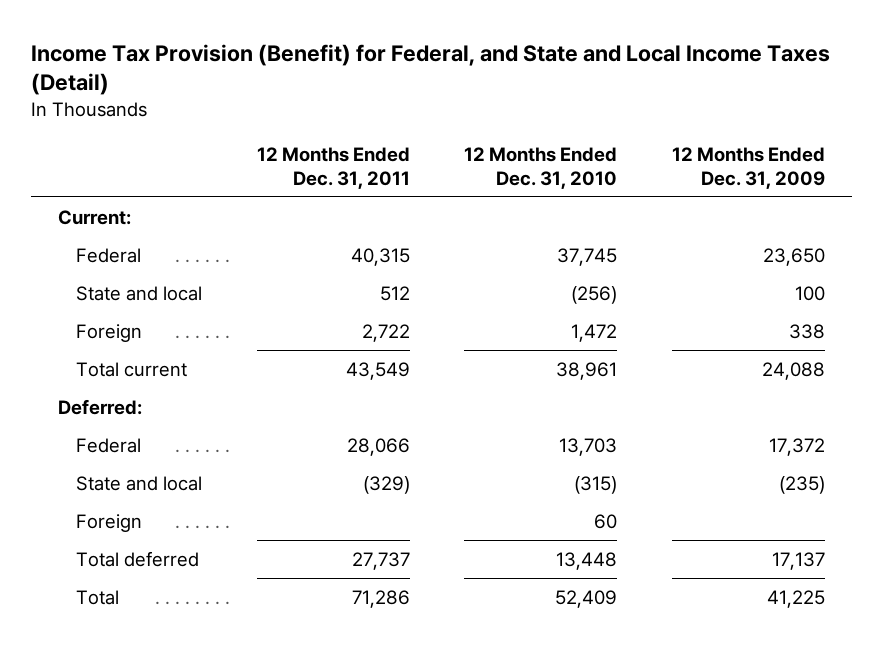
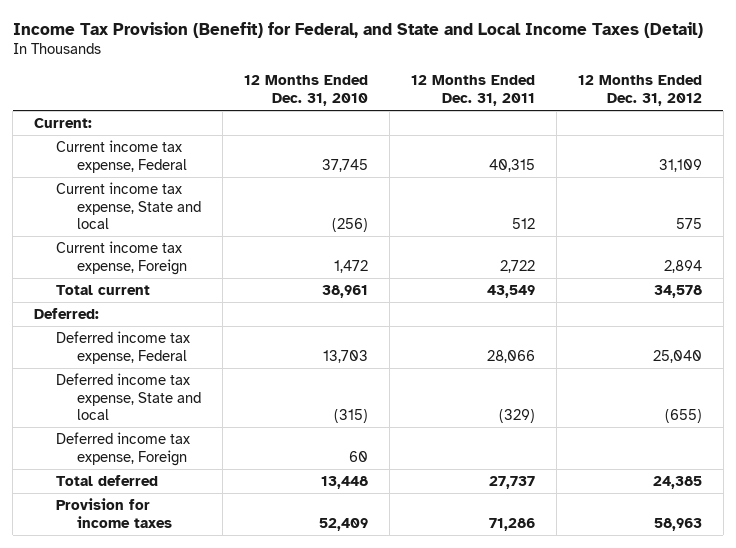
- | 12 Months Ended Dec. 31, 2011 | 12 Months Ended Dec. 31, 2010 | 12 Months Ended Dec. 31, 2009
+ | 12 Months Ended Dec. 31, 2010 | 12 Months Ended Dec. 31, 2011 | 12 Months Ended Dec. 31, 2012
- Federal | 40,315 | 37,745 | 23,650
- State and local | 512 | (256) | 100
- Foreign | 2,722 | 1,472 | 338
+ Current income tax expense, Federal | 37,745 | 40,315 | 31,109
+ Current income tax expense, State and local | (256) | 512 | 575
+ Current income tax expense, Foreign | 1,472 | 2,722 | 2,894
- Federal | 28,066 | 13,703 | 17,372
- State and local | (329) | (315) | (235)
- Foreign | | 60 |
+ Deferred income tax expense, Federal | 13,703 | 28,066 | 25,040
+ Deferred income tax expense, State and local | (315) | (329) | (655)
+ Deferred income tax expense, Foreign | 60 | |
- Total | 71,286 | 52,409 | 41,225
+ Provision for income taxes | 52,409 | 71,286 | 58,963

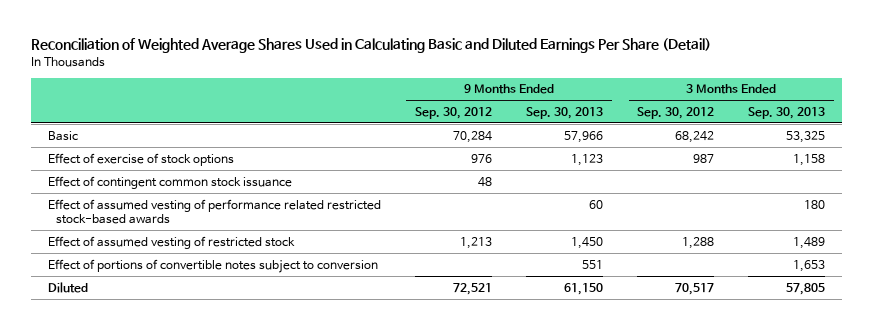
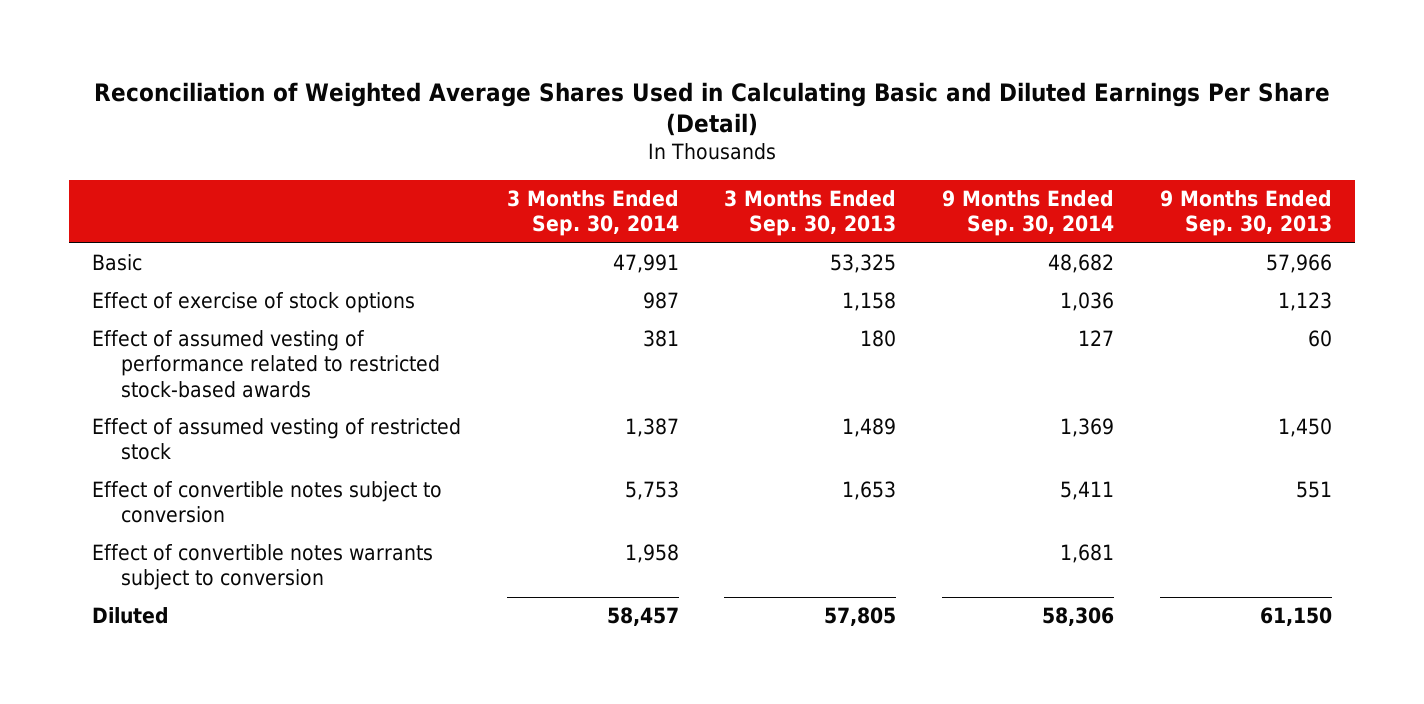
- | 9 Months Ended Sep. 30, 2012 | 9 Months Ended Sep. 30, 2013 | 3 Months Ended Sep. 30, 2012 | 3 Months Ended Sep. 30, 2013
+ | 3 Months Ended Sep. 30, 2014 | 3 Months Ended Sep. 30, 2013 | 9 Months Ended Sep. 30, 2014 | 9 Months Ended Sep. 30, 2013
- Effect of contingent common stock issuance | 48 | | |
- Effect of assumed vesting of performance related restricted stock-based awards | | 60 | | 180
+ Effect of assumed vesting of performance related to restricted stock-based awards | 381 | 180 | 127 | 60
- Effect of portions of convertible notes subject to conversion | | 551 | | 1,653
+ Effect of convertible notes subject to conversion | 5,753 | 1,653 | 5,411 | 551
+ Effect of convertible notes warrants subject to conversion | 1,958 | | 1,681 |

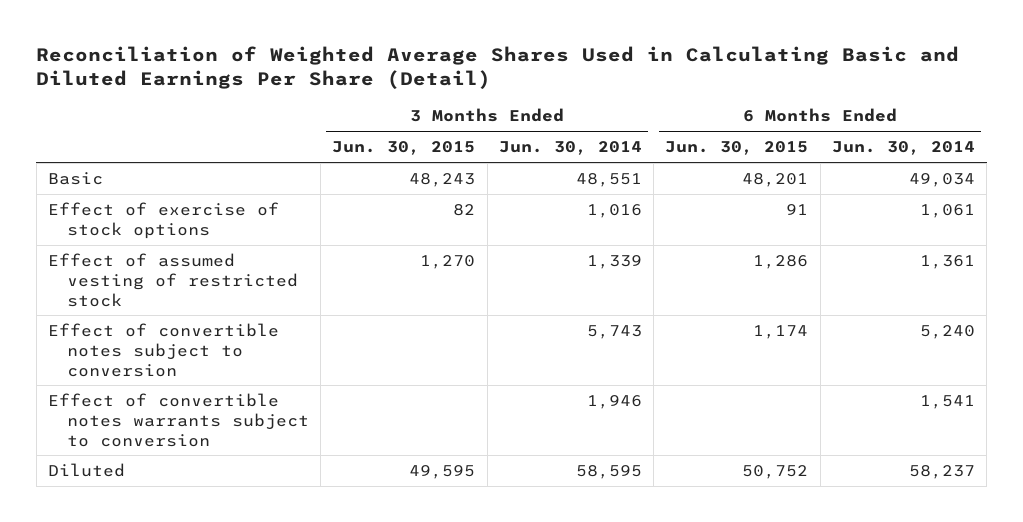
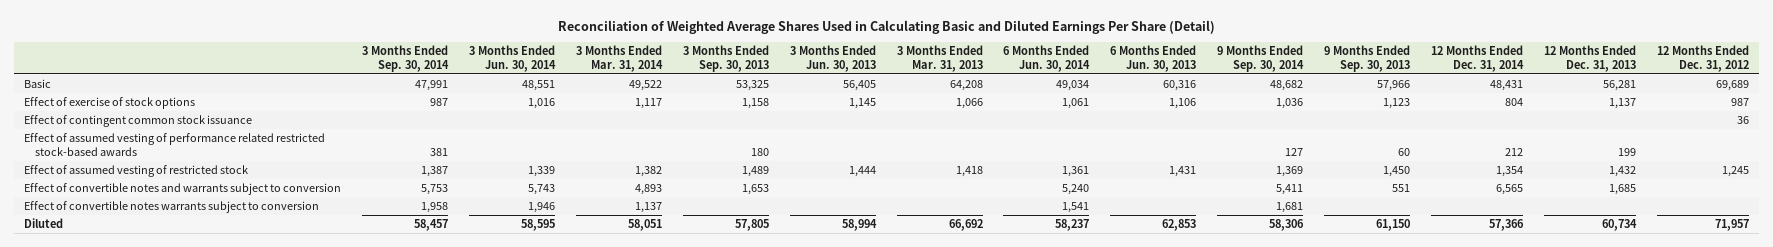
- | 3 Months Ended Jun. 30, 2015 | 3 Months Ended Jun. 30, 2014 | 6 Months Ended Jun. 30, 2015 | 6 Months Ended Jun. 30, 2014
+ | 3 Months Ended Sep. 30, 2014 | 3 Months Ended Jun. 30, 2014 | 3 Months Ended Mar. 31, 2014 | 3 Months Ended Sep. 30, 2013 | 3 Months Ended Jun. 30, 2013 | 3 Months Ended Mar. 31, 2013 | 6 Months Ended Jun. 30, 2014 | 6 Months Ended Jun. 30, 2013 | 9 Months Ended Sep. 30, 2014 | 9 Months Ended Sep. 30, 2013 | 12 Months Ended Dec. 31, 2014 | 12 Months Ended Dec. 31, 2013 | 12 Months Ended Dec. 31, 2012
+ Effect of contingent common stock issuance | | | | | | | | | | | | | 36
+ Effect of assumed vesting of performance related restricted stock-based awards | 381 | | | 180 | | | | | 127 | 60 | 212 | 199 |
- Effect of convertible notes subject to conversion | | 5,743 | 1,174 | 5,240
+ Effect of convertible notes and warrants subject to conversion | 5,753 | 5,743 | 4,893 | 1,653 | | | 5,240 | | 5,411 | 551 | 6,565 | 1,685 |

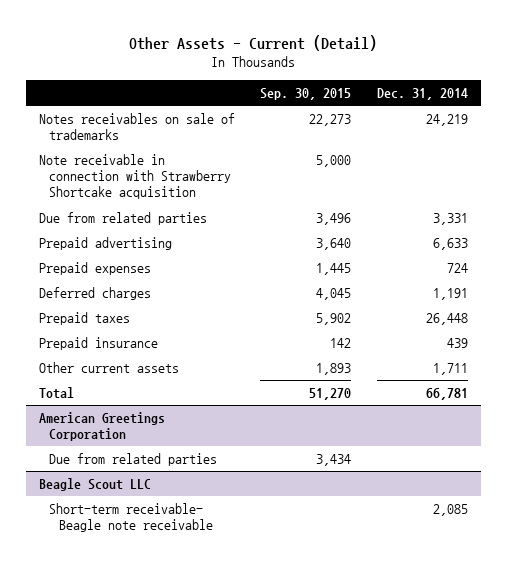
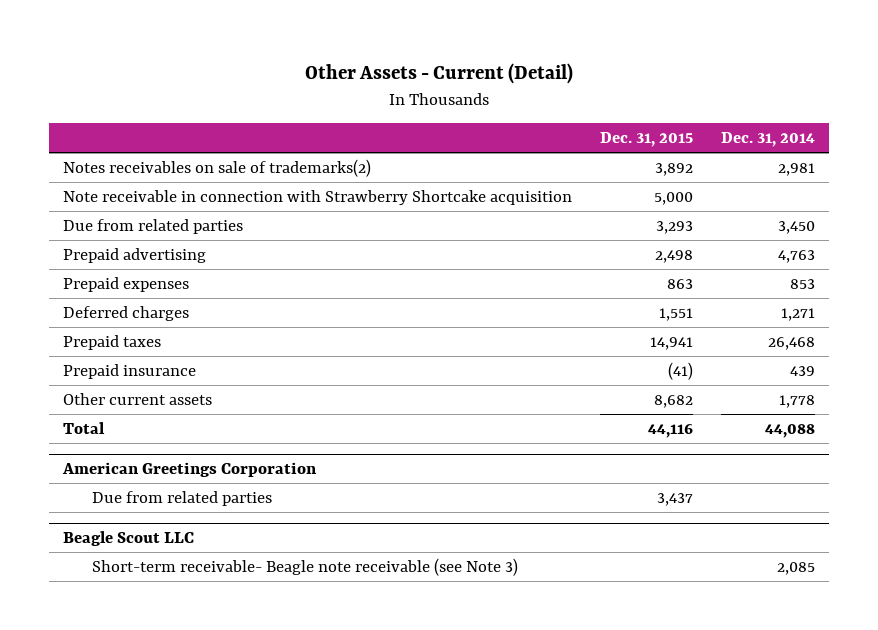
- | Sep. 30, 2015 | Dec. 31, 2014
+ | Dec. 31, 2015 | Dec. 31, 2014
- Notes receivables on sale of trademarks | 22,273 | 24,219
+ Notes receivables on sale of trademarks(2) | 3,892 | 2,981
- Due from related parties | 3,496 | 3,331
- Prepaid advertising | 3,640 | 6,633
- Prepaid expenses | 1,445 | 724
- Deferred charges | 4,045 | 1,191
- Prepaid taxes | 5,902 | 26,448
+ Due from related parties | 3,293 | 3,450
+ Prepaid advertising | 2,498 | 4,763
+ Prepaid expenses | 863 | 853
+ Deferred charges | 1,551 | 1,271
+ Prepaid taxes | 14,941 | 26,468
- Other current assets | 1,893 | 1,711
- Total | 51,270 | 66,781
+ Other current assets | 8,682 | 1,778
+ Total | 44,116 | 44,088
@ Beagle Scout LLC
- Short-term receivable- Beagle note receivable | | 2,085
+ Short-term receivable- Beagle note receivable (see Note 3) | | 2,085

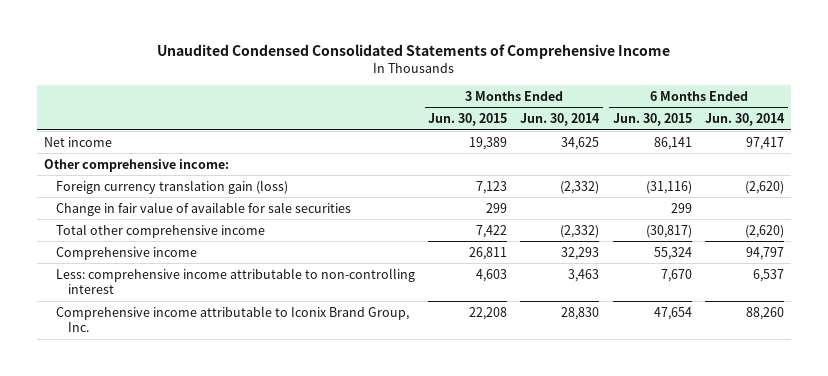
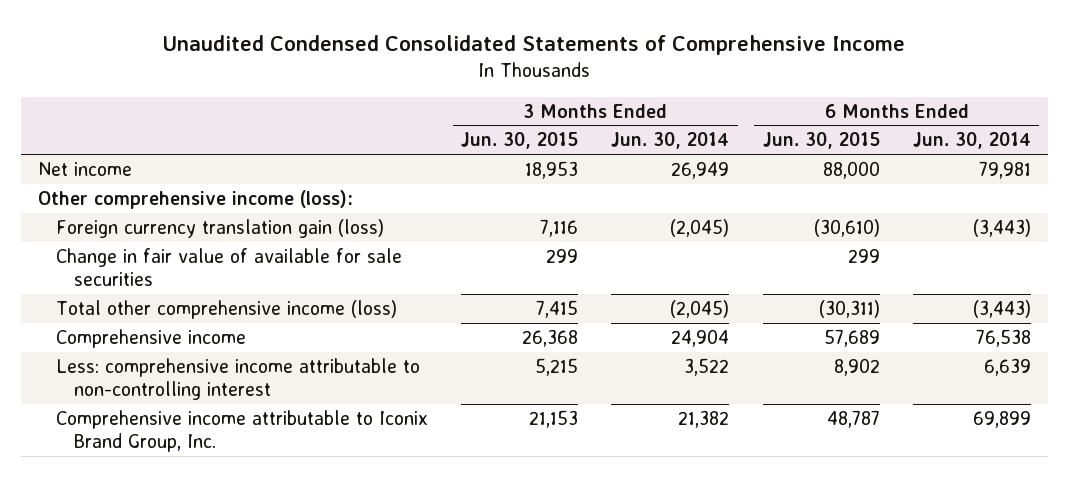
- Net income | 19,389 | 34,625 | 86,141 | 97,417
- Other comprehensive income:
- Foreign currency translation gain (loss) | 7,123 | (2,332) | (31,116) | (2,620)
+ Net income | 18,953 | 26,949 | 88,000 | 79,981
+ Other comprehensive income (loss):
+ Foreign currency translation gain (loss) | 7,116 | (2,045) | (30,610) | (3,443)
- Total other comprehensive income | 7,422 | (2,332) | (30,817) | (2,620)
- Comprehensive income | 26,811 | 32,293 | 55,324 | 94,797
- Less: comprehensive income attributable to non-controlling interest | 4,603 | 3,463 | 7,670 | 6,537
- Comprehensive income attributable to Iconix Brand Group, Inc. | 22,208 | 28,830 | 47,654 | 88,260
+ Total other comprehensive income (loss) | 7,415 | (2,045) | (30,311) | (3,443)
+ Comprehensive income | 26,368 | 24,904 | 57,689 | 76,538
+ Less: comprehensive income attributable to non-controlling interest | 5,215 | 3,522 | 8,902 | 6,639
+ Comprehensive income attributable to Iconix Brand Group, Inc. | 21,153 | 21,382 | 48,787 | 69,899

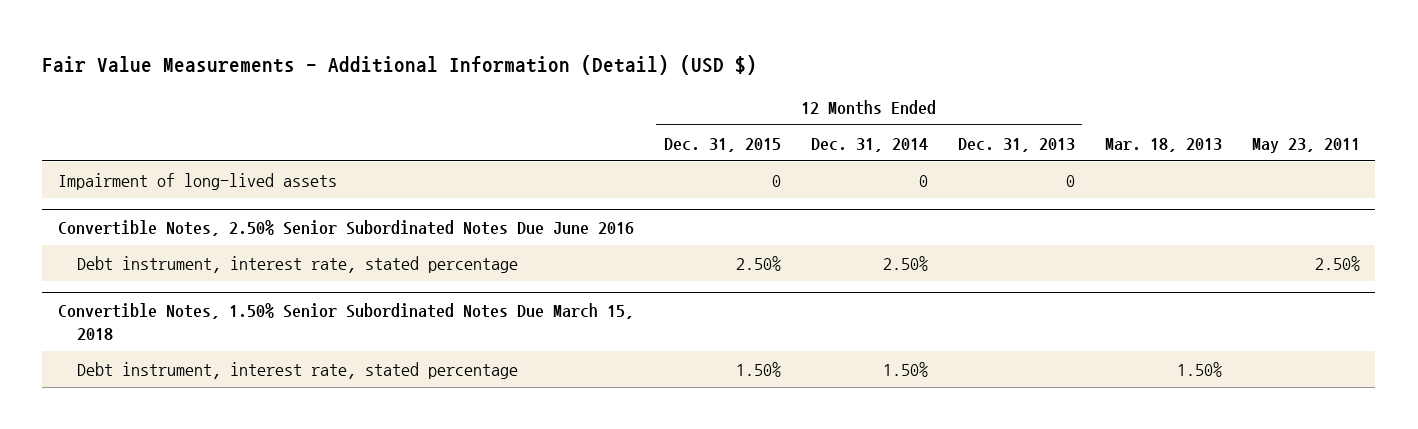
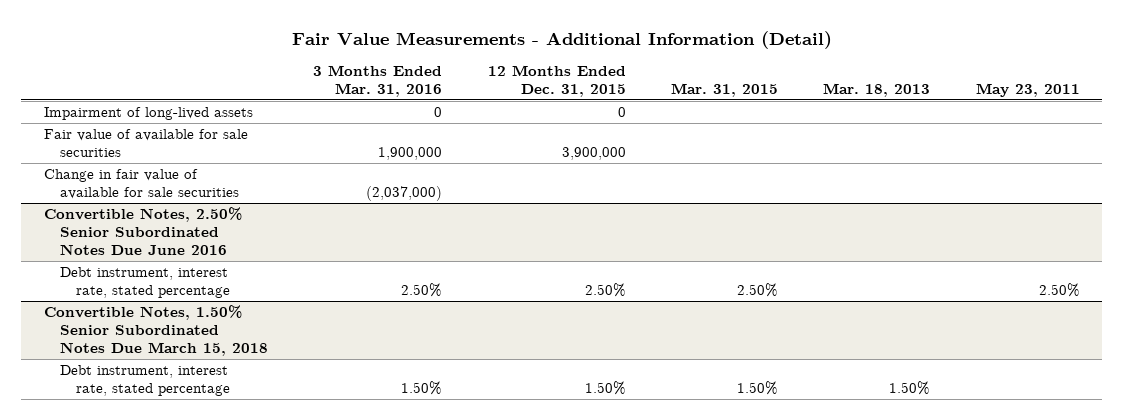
- Fair Value Measurements - Additional Information (Detail) (USD $)
+ Fair Value Measurements - Additional Information (Detail)
- | 12 Months Ended Dec. 31, 2015 | 12 Months Ended Dec. 31, 2014 | 12 Months Ended Dec. 31, 2013 | Mar. 18, 2013 | May 23, 2011
+ | 3 Months Ended Mar. 31, 2016 | 12 Months Ended Dec. 31, 2015 | Mar. 31, 2015 | Mar. 18, 2013 | May 23, 2011
+ Fair value of available for sale securities | 1,900,000 | 3,900,000 | | |
+ Change in fair value of available for sale securities | (2,037,000) | | | |

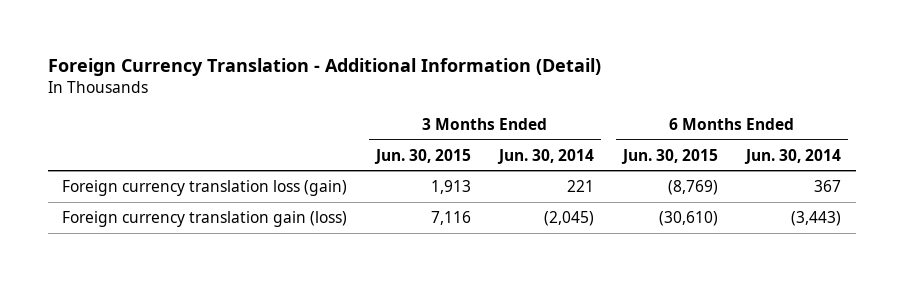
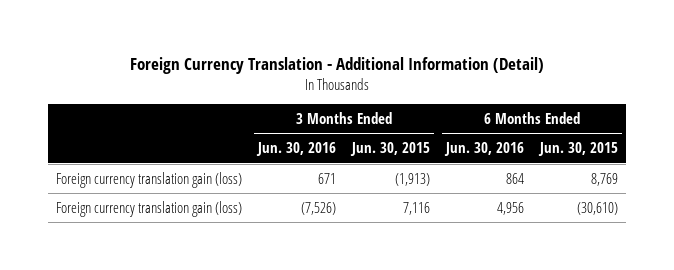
- | 3 Months Ended Jun. 30, 2015 | 3 Months Ended Jun. 30, 2014 | 6 Months Ended Jun. 30, 2015 | 6 Months Ended Jun. 30, 2014
+ | 3 Months Ended Jun. 30, 2016 | 3 Months Ended Jun. 30, 2015 | 6 Months Ended Jun. 30, 2016 | 6 Months Ended Jun. 30, 2015
- Foreign currency translation loss (gain) | 1,913 | 221 | (8,769) | 367
+ Foreign currency translation gain (loss) | 671 | (1,913) | 864 | 8,769

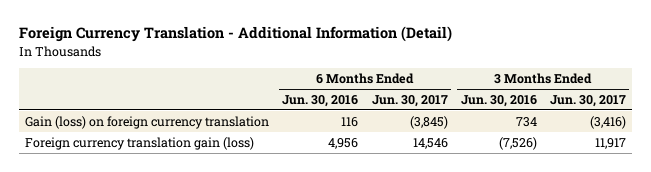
- | 3 Months Ended Jun. 30, 2016 | 3 Months Ended Jun. 30, 2015 | 6 Months Ended Jun. 30, 2016 | 6 Months Ended Jun. 30, 2015
+ | 6 Months Ended Jun. 30, 2016 | 6 Months Ended Jun. 30, 2017 | 3 Months Ended Jun. 30, 2016 | 3 Months Ended Jun. 30, 2017
- Foreign currency translation gain (loss) | 671 | (1,913) | 864 | 8,769
+ Gain (loss) on foreign currency translation | 116 | (3,845) | 734 | (3,416)

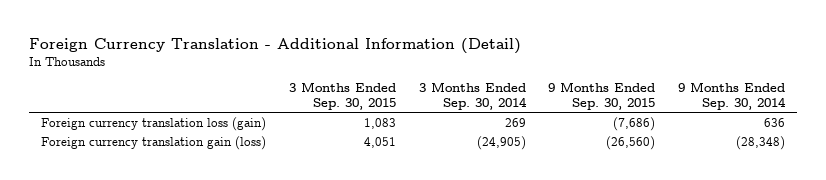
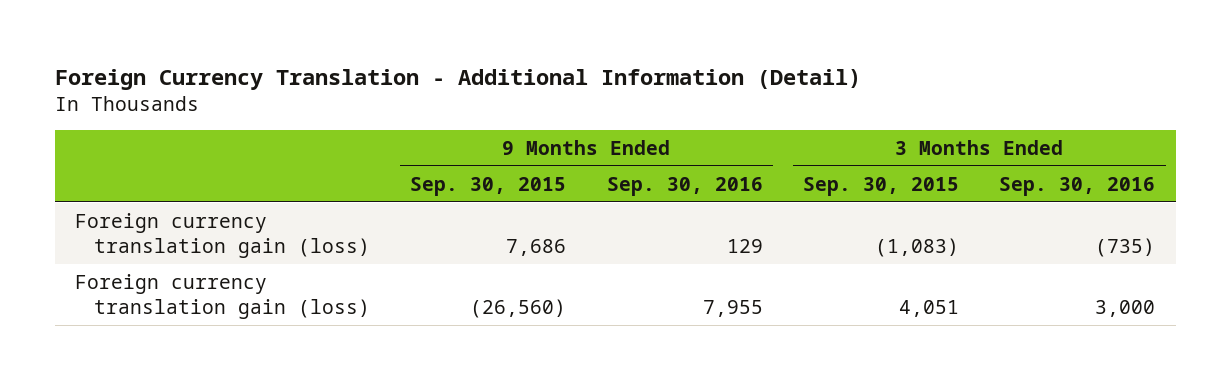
- | 3 Months Ended Sep. 30, 2015 | 3 Months Ended Sep. 30, 2014 | 9 Months Ended Sep. 30, 2015 | 9 Months Ended Sep. 30, 2014
+ | 9 Months Ended Sep. 30, 2015 | 9 Months Ended Sep. 30, 2016 | 3 Months Ended Sep. 30, 2015 | 3 Months Ended Sep. 30, 2016
- Foreign currency translation loss (gain) | 1,083 | 269 | (7,686) | 636
+ Foreign currency translation gain (loss) | 7,686 | 129 | (1,083) | (735)

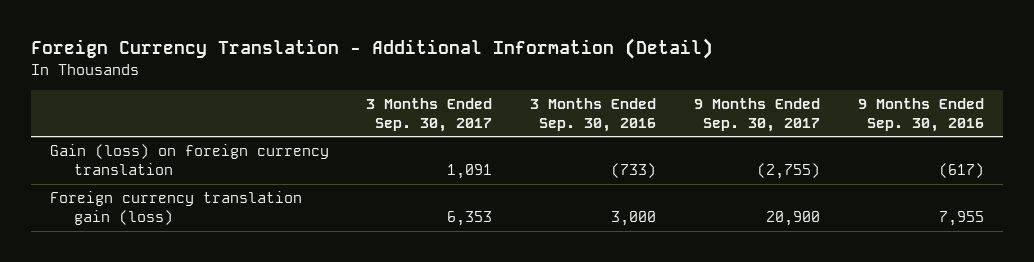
- | 9 Months Ended Sep. 30, 2015 | 9 Months Ended Sep. 30, 2016 | 3 Months Ended Sep. 30, 2015 | 3 Months Ended Sep. 30, 2016
+ | 3 Months Ended Sep. 30, 2017 | 3 Months Ended Sep. 30, 2016 | 9 Months Ended Sep. 30, 2017 | 9 Months Ended Sep. 30, 2016
- Foreign currency translation gain (loss) | 7,686 | 129 | (1,083) | (735)
+ Gain (loss) on foreign currency translation | 1,091 | (733) | (2,755) | (617)

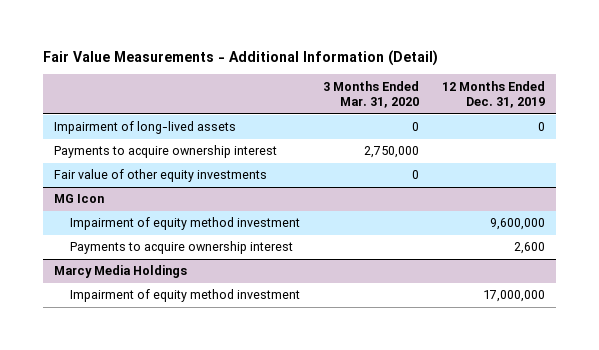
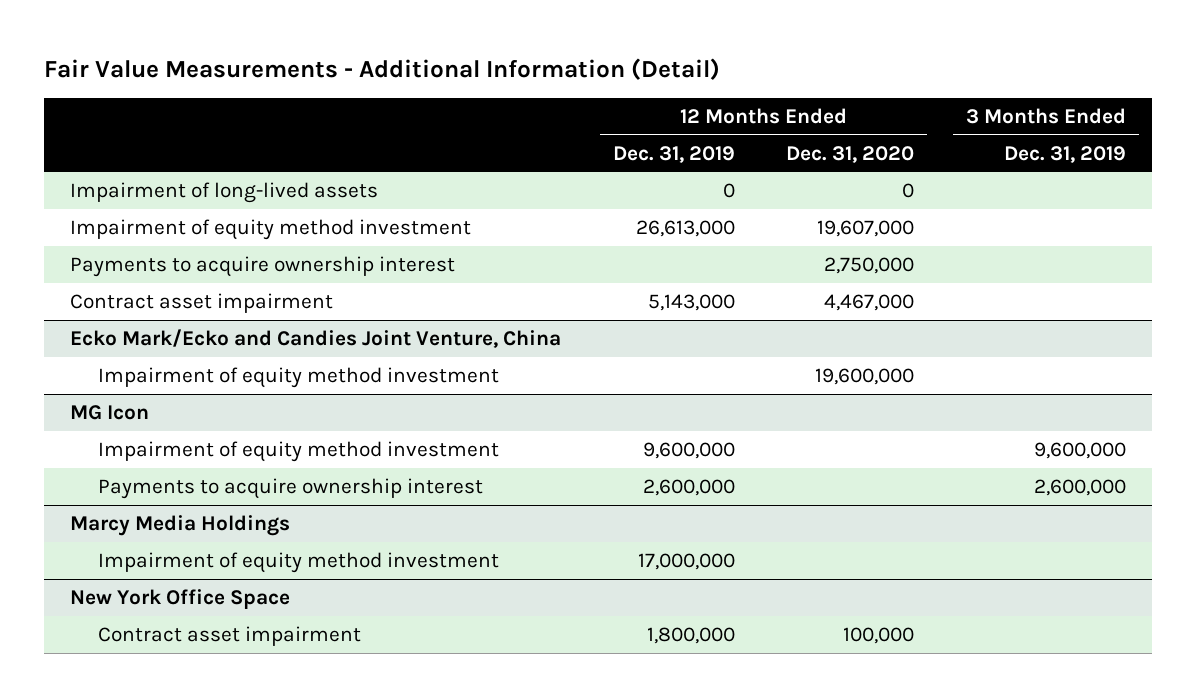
- | 3 Months Ended Mar. 31, 2020 | 12 Months Ended Dec. 31, 2019
+ | 12 Months Ended Dec. 31, 2019 | 12 Months Ended Dec. 31, 2020 | 3 Months Ended Dec. 31, 2019
+ Impairment of equity method investment | 26,613,000 | 19,607,000 |
- Fair value of other equity investments | 0 |
+ Contract asset impairment | 5,143,000 | 4,467,000 |
+ Ecko Mark/Ecko and Candies Joint Venture, China
+ Impairment of equity method investment | | 19,600,000 |
@ MG Icon
- Payments to acquire ownership interest | | 2,600
+ Payments to acquire ownership interest | 2,600,000 | | 2,600,000
+ New York Office Space
+ Contract asset impairment | 1,800,000 | 100,000 |

